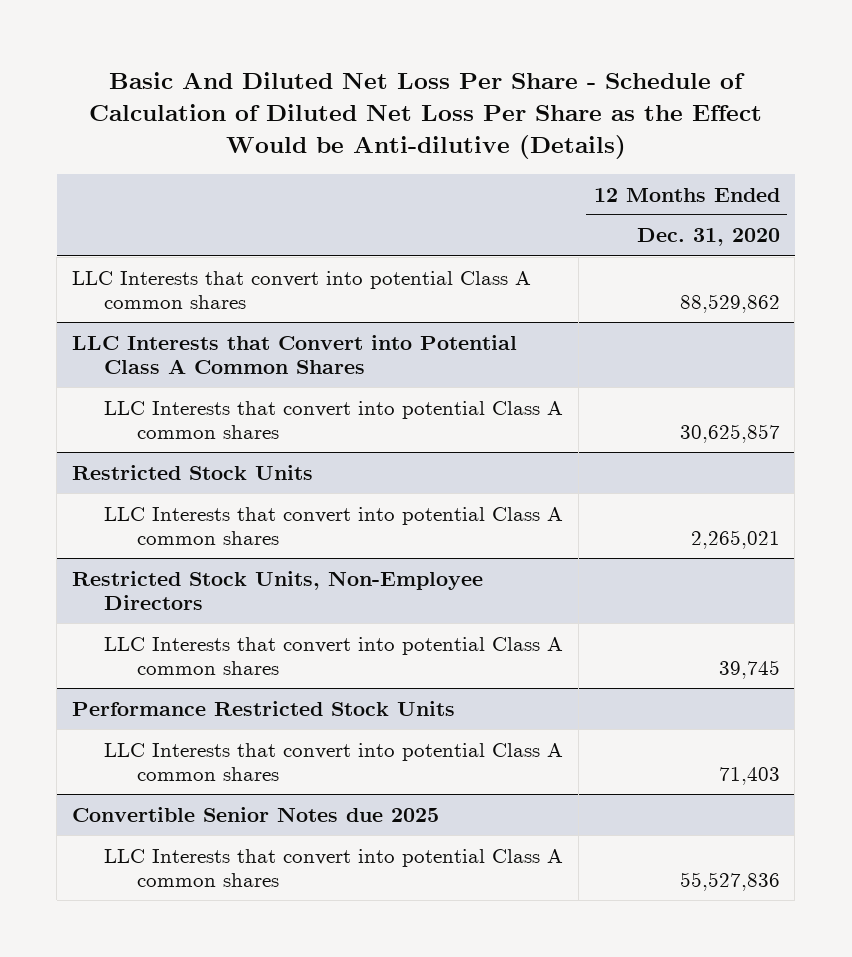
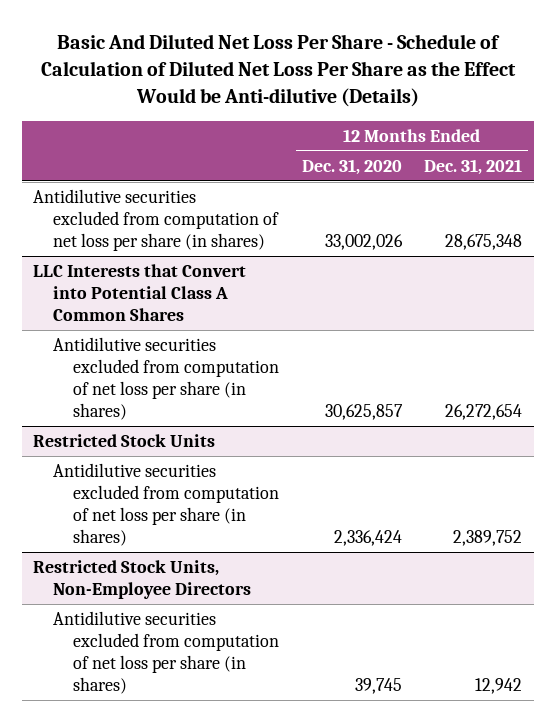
- | 12 Months Ended Dec. 31, 2020
+ | 12 Months Ended Dec. 31, 2020 | 12 Months Ended Dec. 31, 2021
- LLC Interests that convert into potential Class A common shares | 88,529,862
+ Antidilutive securities excluded from computation of net loss per share (in shares) | 33,002,026 | 28,675,348
@ LLC Interests that Convert into Potential Class A Common Shares
- LLC Interests that convert into potential Class A common shares | 30,625,857
+ Antidilutive securities excluded from computation of net loss per share (in shares) | 30,625,857 | 26,272,654
@ Restricted Stock Units
- LLC Interests that convert into potential Class A common shares | 2,265,021
+ Antidilutive securities excluded from computation of net loss per share (in shares) | 2,336,424 | 2,389,752
@ Restricted Stock Units, Non-Employee Directors
- LLC Interests that convert into potential Class A common shares | 39,745
- Performance Restricted Stock Units
- LLC Interests that convert into potential Class A common shares | 71,403
- Convertible Senior Notes due 2025
- LLC Interests that convert into potential Class A common shares | 55,527,836
@ Restricted Stock Units, Non-Employee Directors
+ Antidilutive securities excluded from computation of net loss per share (in shares) | 39,745 | 12,942

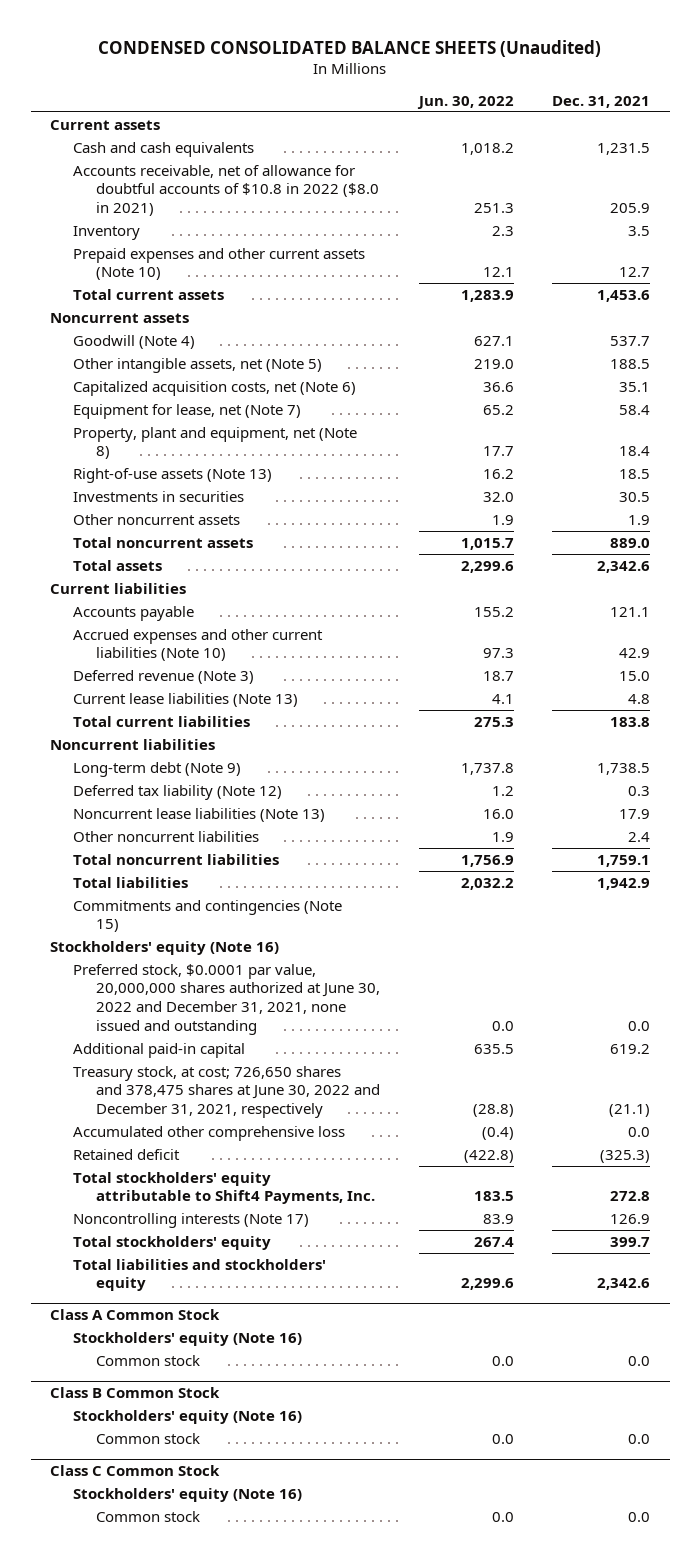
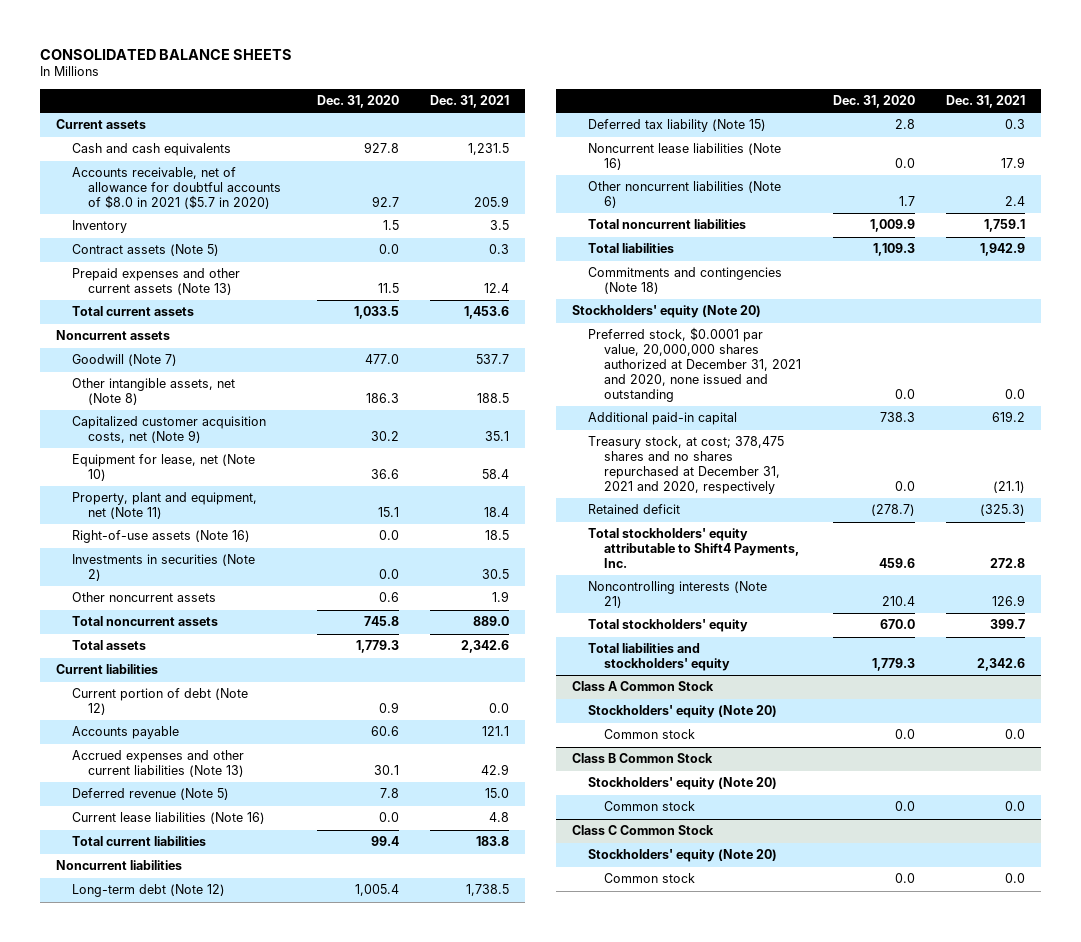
- CONDENSED CONSOLIDATED BALANCE SHEETS (Unaudited)
+ CONSOLIDATED BALANCE SHEETS
- | Jun. 30, 2022 | Dec. 31, 2021
+ | Dec. 31, 2020 | Dec. 31, 2021
- Accounts receivable, net of allowance for doubtful accounts of $10.8 in 2022 ($8.0 in 2021) | 251.3 | 205.9
+ Accounts receivable, net of allowance for doubtful accounts of $8.0 in 2021 ($5.7 in 2020) | 92.7 | 205.9
- Prepaid expenses and other current assets (Note 10) | 12.1 | 12.7
+ Contract assets (Note 5) | 0.0 | 0.3
+ Prepaid expenses and other current assets (Note 13) | 11.5 | 12.4
- Goodwill (Note 4) | 627.1 | 537.7
- Other intangible assets, net (Note 5) | 219.0 | 188.5
- Capitalized acquisition costs, net (Note 6) | 36.6 | 35.1
- Equipment for lease, net (Note 7) | 65.2 | 58.4
- Property, plant and equipment, net (Note 8) | 17.7 | 18.4
- Right-of-use assets (Note 13) | 16.2 | 18.5
- Investments in securities | 32.0 | 30.5
+ Goodwill (Note 7) | 477.0 | 537.7
+ Other intangible assets, net (Note 8) | 186.3 | 188.5
+ Capitalized customer acquisition costs, net (Note 9) | 30.2 | 35.1
+ Equipment for lease, net (Note 10) | 36.6 | 58.4
+ Property, plant and equipment, net (Note 11) | 15.1 | 18.4
+ Right-of-use assets (Note 16) | 0.0 | 18.5
+ Investments in securities (Note 2) | 0.0 | 30.5
+ Current portion of debt (Note 12) | 0.9 | 0.0
- Accrued expenses and other current liabilities (Note 10) | 97.3 | 42.9
- Deferred revenue (Note 3) | 18.7 | 15.0
- Current lease liabilities (Note 13) | 4.1 | 4.8
+ Accrued expenses and other current liabilities (Note 13) | 30.1 | 42.9
+ Deferred revenue (Note 5) | 7.8 | 15.0
+ Current lease liabilities (Note 16) | 0.0 | 4.8
- Long-term debt (Note 9) | 1,737.8 | 1,738.5
- Deferred tax liability (Note 12) | 1.2 | 0.3
- Noncurrent lease liabilities (Note 13) | 16.0 | 17.9
- Other noncurrent liabilities | 1.9 | 2.4
+ Long-term debt (Note 12) | 1,005.4 | 1,738.5
+ Deferred tax liability (Note 15) | 2.8 | 0.3
+ Noncurrent lease liabilities (Note 16) | 0.0 | 17.9
+ Other noncurrent liabilities (Note 6) | 1.7 | 2.4
- Commitments and contingencies (Note 15)
- Stockholders' equity (Note 16)
- Preferred stock, $0.0001 par value, 20,000,000 shares authorized at June 30, 2022 and December 31, 2021, none issued and outstanding | 0.0 | 0.0
+ Commitments and contingencies (Note 18)
+ Stockholders' equity (Note 20)
+ Preferred stock, $0.0001 par value, 20,000,000 shares authorized at December 31, 2021 and 2020, none issued and outstanding | 0.0 | 0.0
- Treasury stock, at cost; 726,650 shares and 378,475 shares at June 30, 2022 and December 31, 2021, respectively | (28.8) | (21.1)
- Accumulated other comprehensive loss | (0.4) | 0.0
+ Treasury stock, at cost; 378,475 shares and no shares repurchased at December 31, 2021 and 2020, respectively | 0.0 | (21.1)
- Noncontrolling interests (Note 17) | 83.9 | 126.9
+ Noncontrolling interests (Note 21) | 210.4 | 126.9
@ Class A Common Stock
- Stockholders' equity (Note 16)
+ Stockholders' equity (Note 20)
@ Class B Common Stock
- Stockholders' equity (Note 16)
+ Stockholders' equity (Note 20)
@ Class C Common Stock
- Stockholders' equity (Note 16)
+ Stockholders' equity (Note 20)

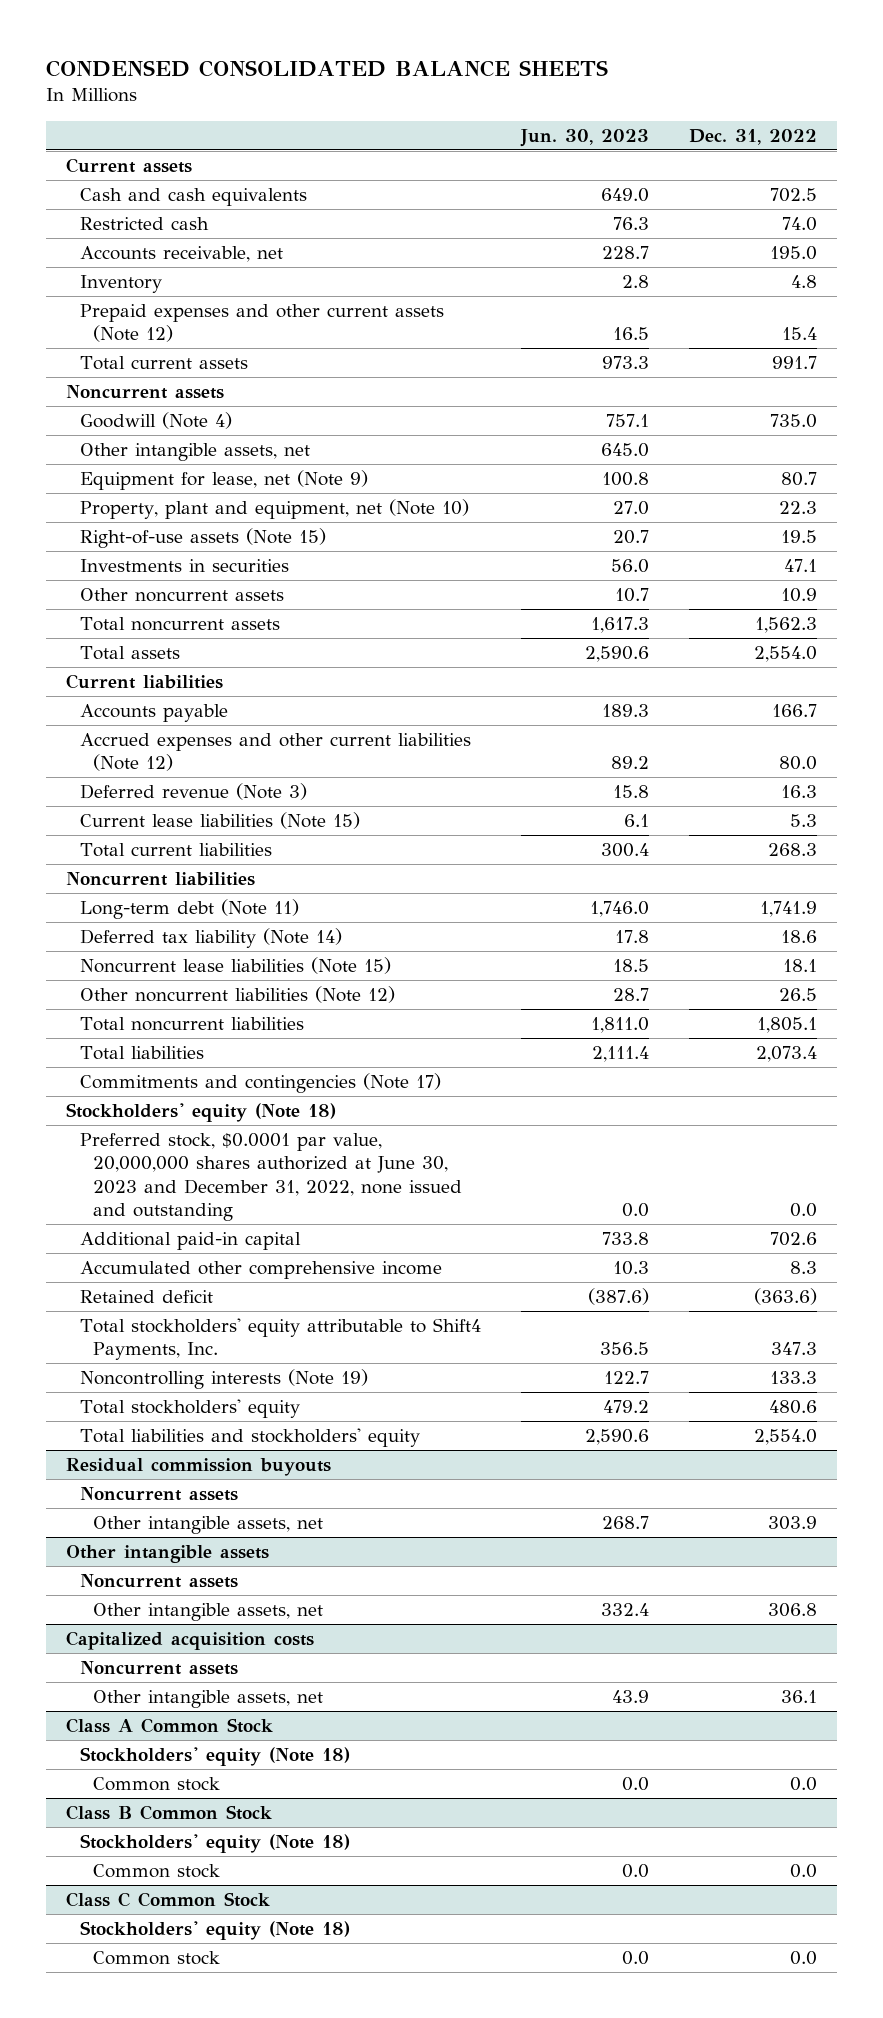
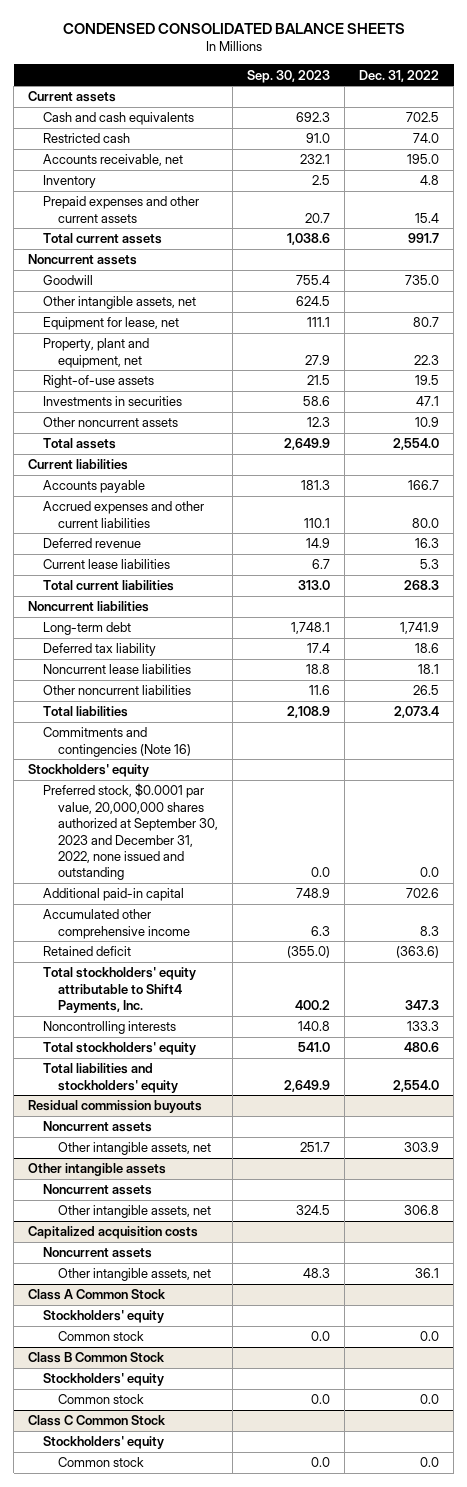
- | Jun. 30, 2023 | Dec. 31, 2022
+ | Sep. 30, 2023 | Dec. 31, 2022
- Prepaid expenses and other current assets (Note 12) | 16.5 | 15.4
+ Prepaid expenses and other current assets | 20.7 | 15.4
- Goodwill (Note 4) | 757.1 | 735.0
+ Goodwill | 755.4 | 735.0
- Equipment for lease, net (Note 9) | 100.8 | 80.7
- Property, plant and equipment, net (Note 10) | 27.0 | 22.3
- Right-of-use assets (Note 15) | 20.7 | 19.5
+ Equipment for lease, net | 111.1 | 80.7
+ Property, plant and equipment, net | 27.9 | 22.3
+ Right-of-use assets | 21.5 | 19.5
- Total noncurrent assets | 1,617.3 | 1,562.3
- Accrued expenses and other current liabilities (Note 12) | 89.2 | 80.0
- Deferred revenue (Note 3) | 15.8 | 16.3
- Current lease liabilities (Note 15) | 6.1 | 5.3
+ Accrued expenses and other current liabilities | 110.1 | 80.0
+ Deferred revenue | 14.9 | 16.3
+ Current lease liabilities | 6.7 | 5.3
- Long-term debt (Note 11) | 1,746.0 | 1,741.9
- Deferred tax liability (Note 14) | 17.8 | 18.6
- Noncurrent lease liabilities (Note 15) | 18.5 | 18.1
- Other noncurrent liabilities (Note 12) | 28.7 | 26.5
- Total noncurrent liabilities | 1,811.0 | 1,805.1
+ Long-term debt | 1,748.1 | 1,741.9
+ Deferred tax liability | 17.4 | 18.6
+ Noncurrent lease liabilities | 18.8 | 18.1
+ Other noncurrent liabilities | 11.6 | 26.5
- Commitments and contingencies (Note 17)
- Stockholders' equity (Note 18)
- Preferred stock, $0.0001 par value, 20,000,000 shares authorized at June 30, 2023 and December 31, 2022, none issued and outstanding | 0.0 | 0.0
+ Commitments and contingencies (Note 16)
+ Stockholders' equity
+ Preferred stock, $0.0001 par value, 20,000,000 shares authorized at September 30, 2023 and December 31, 2022, none issued and outstanding | 0.0 | 0.0
- Noncontrolling interests (Note 19) | 122.7 | 133.3
+ Noncontrolling interests | 140.8 | 133.3
@ Class A Common Stock
- Stockholders' equity (Note 18)
+ Stockholders' equity
@ Class B Common Stock
- Stockholders' equity (Note 18)
+ Stockholders' equity
@ Class C Common Stock
- Stockholders' equity (Note 18)
+ Stockholders' equity

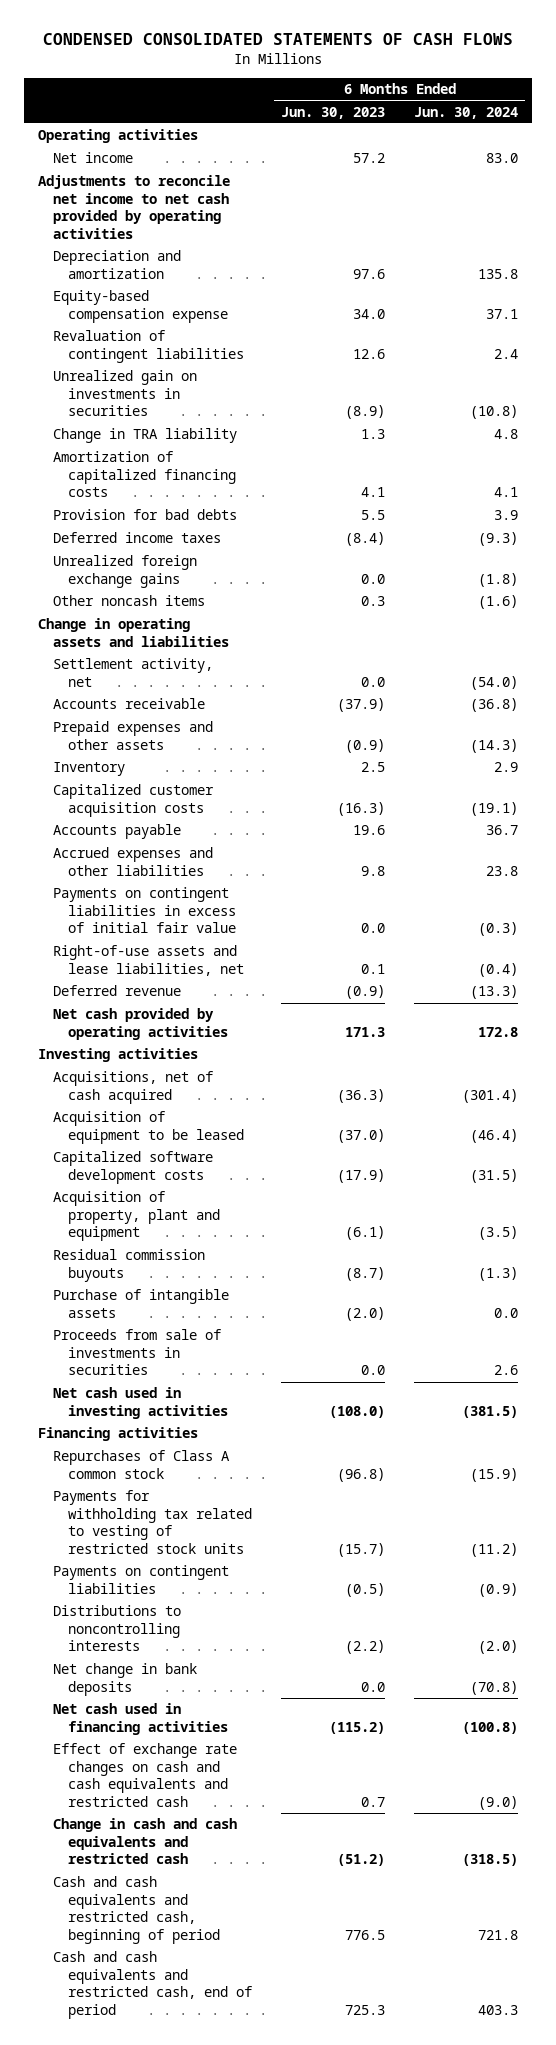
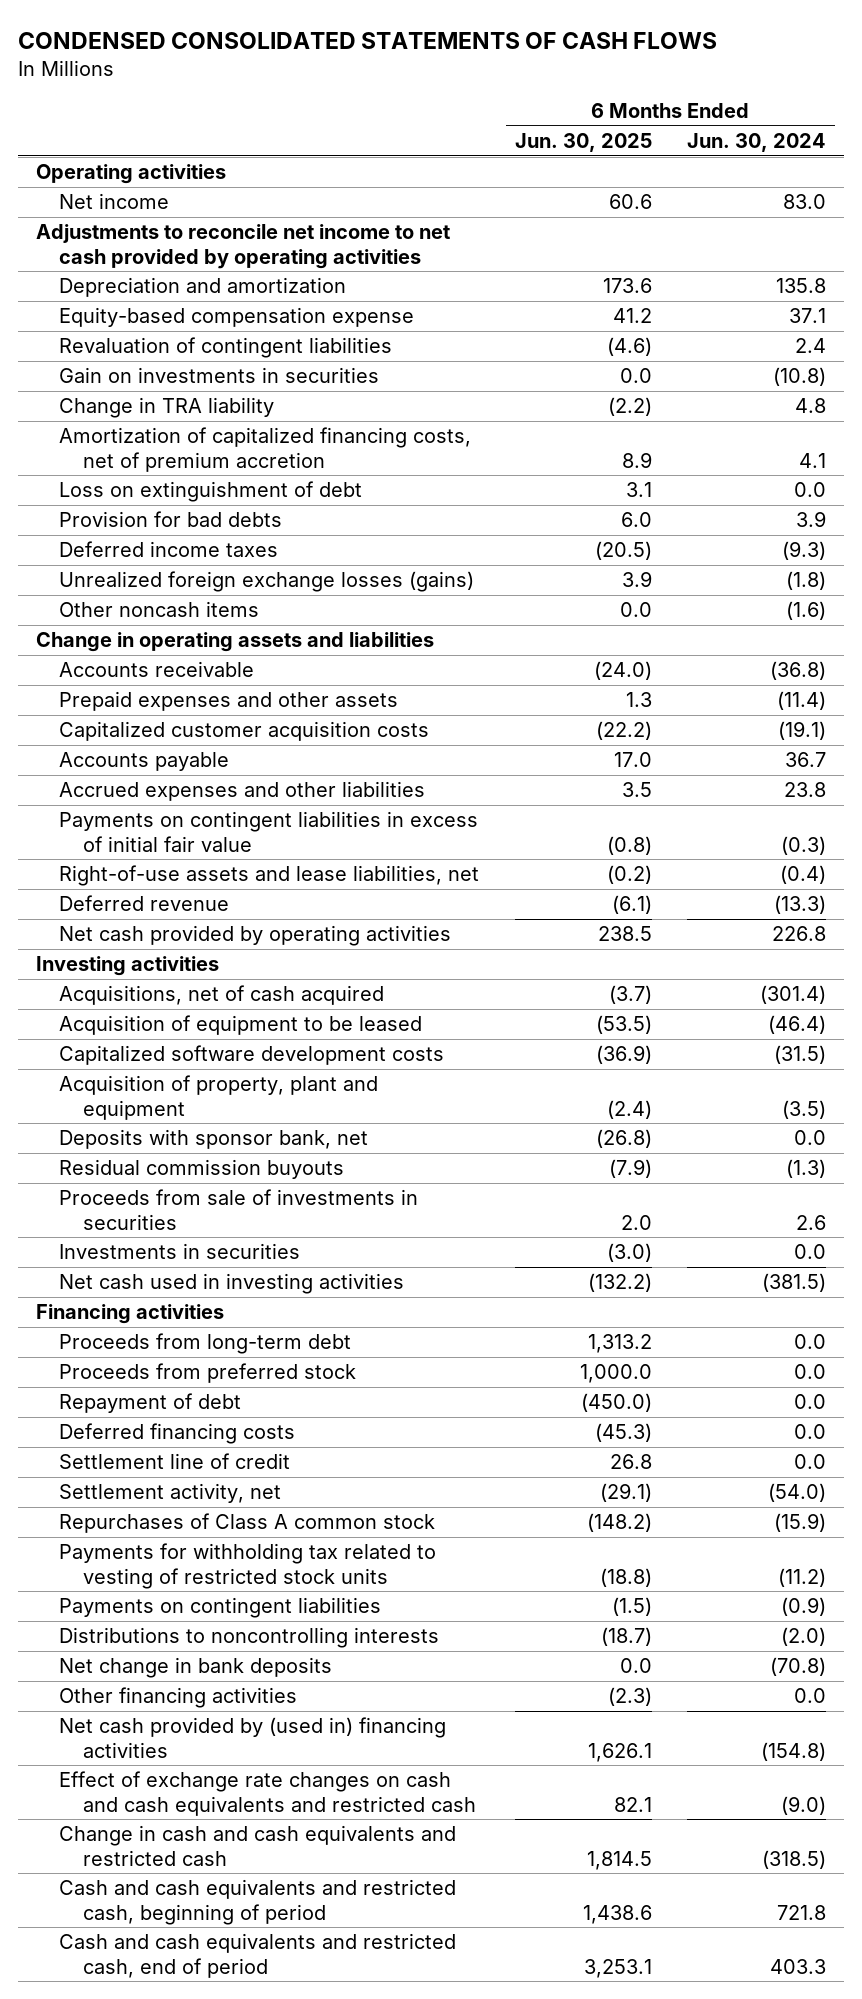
- | 6 Months Ended Jun. 30, 2023 | 6 Months Ended Jun. 30, 2024
+ | 6 Months Ended Jun. 30, 2025 | 6 Months Ended Jun. 30, 2024
- Unrealized gain on investments in securities | (8.9) | (10.8)
+ Gain on investments in securities | 0.0 | (10.8)
- Amortization of capitalized financing costs | 4.1 | 4.1
+ Amortization of capitalized financing costs, net of premium accretion | 8.9 | 4.1
+ Loss on extinguishment of debt | 3.1 | 0.0
- Unrealized foreign exchange gains | 0.0 | (1.8)
+ Unrealized foreign exchange losses (gains) | 3.9 | (1.8)
- Prepaid expenses and other assets | (0.9) | (14.3)
- Inventory | 2.5 | 2.9
+ Prepaid expenses and other assets | 1.3 | (11.4)
- Net cash provided by operating activities | 171.3 | 172.8
+ Net cash provided by operating activities | 238.5 | 226.8
+ Deposits with sponsor bank, net | (26.8) | 0.0
- Purchase of intangible assets | (2.0) | 0.0
+ Investments in securities | (3.0) | 0.0
+ Proceeds from long-term debt | 1,313.2 | 0.0
+ Proceeds from preferred stock | 1,000.0 | 0.0
+ Repayment of debt | (450.0) | 0.0
+ Deferred financing costs | (45.3) | 0.0
+ Settlement line of credit | 26.8 | 0.0
moved down: Settlement activity, net | (29.1) | (54.0)
- Net cash used in financing activities | (115.2) | (100.8)
+ Other financing activities | (2.3) | 0.0
+ Net cash provided by (used in) financing activities | 1,626.1 | (154.8)

